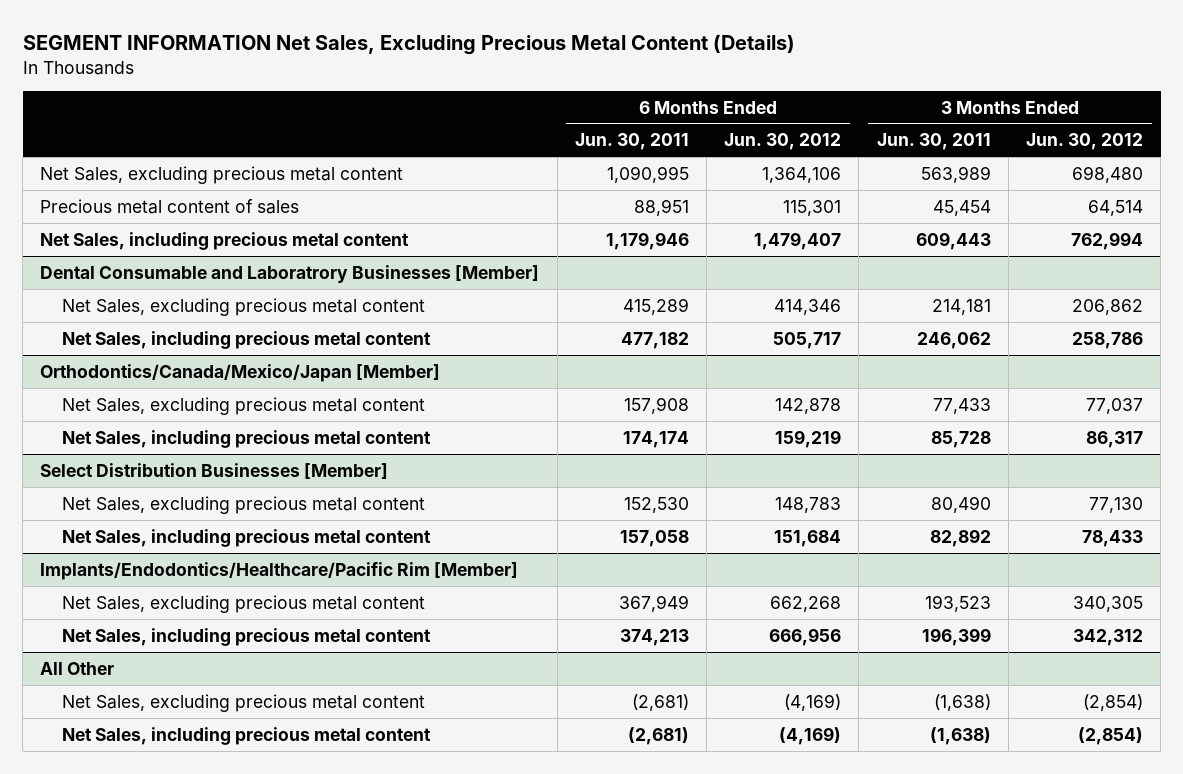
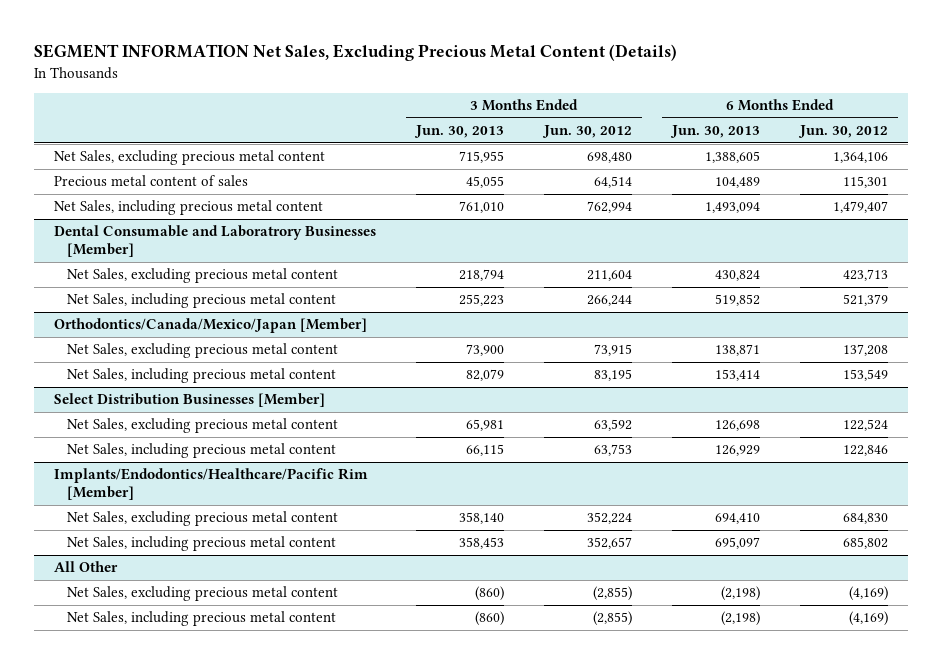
- | 6 Months Ended Jun. 30, 2011 | 6 Months Ended Jun. 30, 2012 | 3 Months Ended Jun. 30, 2011 | 3 Months Ended Jun. 30, 2012
+ | 3 Months Ended Jun. 30, 2013 | 3 Months Ended Jun. 30, 2012 | 6 Months Ended Jun. 30, 2013 | 6 Months Ended Jun. 30, 2012
@ Dental Consumable and Laboratrory Businesses [Member]
- Net Sales, excluding precious metal content | 415,289 | 414,346 | 214,181 | 206,862
- Net Sales, including precious metal content | 477,182 | 505,717 | 246,062 | 258,786
+ Net Sales, excluding precious metal content | 218,794 | 211,604 | 430,824 | 423,713
+ Net Sales, including precious metal content | 255,223 | 266,244 | 519,852 | 521,379
@ Orthodontics/Canada/Mexico/Japan [Member]
- Net Sales, excluding precious metal content | 157,908 | 142,878 | 77,433 | 77,037
- Net Sales, including precious metal content | 174,174 | 159,219 | 85,728 | 86,317
+ Net Sales, excluding precious metal content | 73,900 | 73,915 | 138,871 | 137,208
+ Net Sales, including precious metal content | 82,079 | 83,195 | 153,414 | 153,549
@ Select Distribution Businesses [Member]
- Net Sales, excluding precious metal content | 152,530 | 148,783 | 80,490 | 77,130
- Net Sales, including precious metal content | 157,058 | 151,684 | 82,892 | 78,433
+ Net Sales, excluding precious metal content | 65,981 | 63,592 | 126,698 | 122,524
+ Net Sales, including precious metal content | 66,115 | 63,753 | 126,929 | 122,846
@ Implants/Endodontics/Healthcare/Pacific Rim [Member]
- Net Sales, excluding precious metal content | 367,949 | 662,268 | 193,523 | 340,305
- Net Sales, including precious metal content | 374,213 | 666,956 | 196,399 | 342,312
+ Net Sales, excluding precious metal content | 358,140 | 352,224 | 694,410 | 684,830
+ Net Sales, including precious metal content | 358,453 | 352,657 | 695,097 | 685,802
@ All Other
- Net Sales, excluding precious metal content | (2,681) | (4,169) | (1,638) | (2,854)
- Net Sales, including precious metal content | (2,681) | (4,169) | (1,638) | (2,854)
+ Net Sales, excluding precious metal content | (860) | (2,855) | (2,198) | (4,169)
+ Net Sales, including precious metal content | (860) | (2,855) | (2,198) | (4,169)

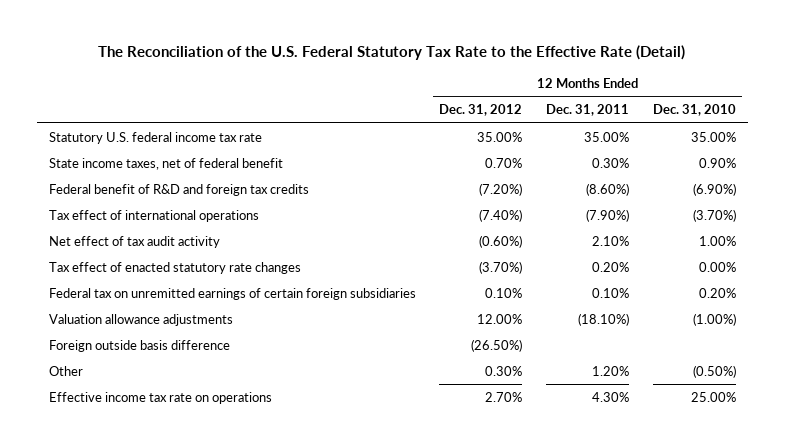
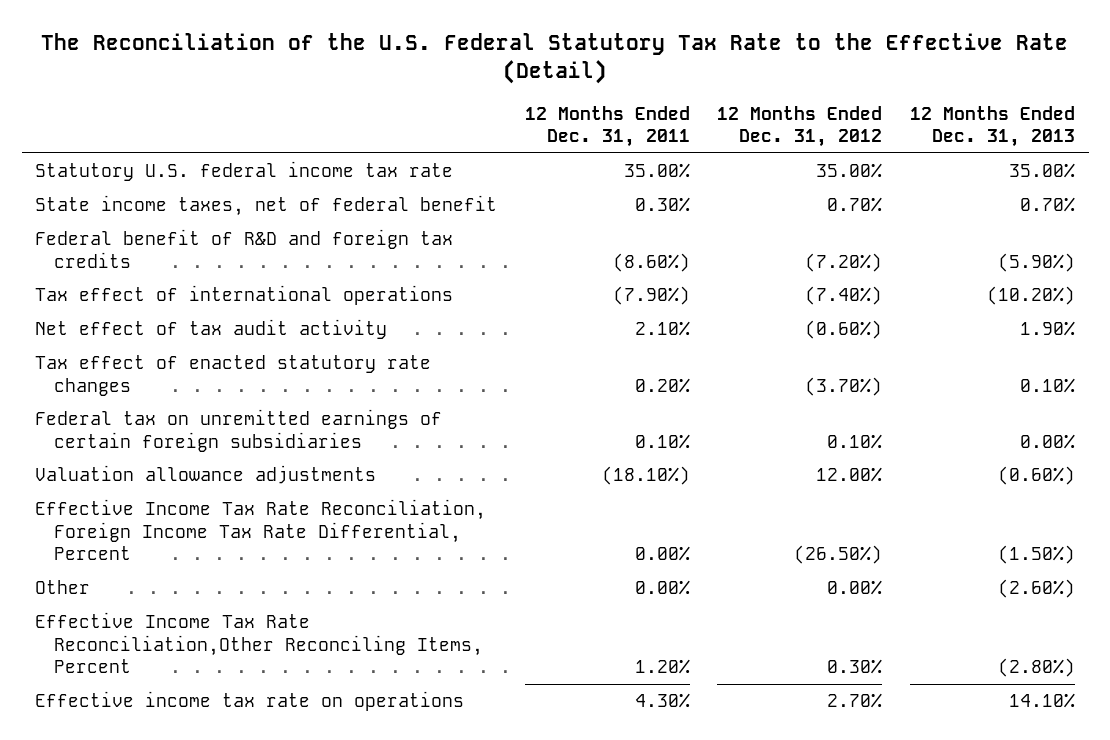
- | 12 Months Ended Dec. 31, 2012 | 12 Months Ended Dec. 31, 2011 | 12 Months Ended Dec. 31, 2010
+ | 12 Months Ended Dec. 31, 2011 | 12 Months Ended Dec. 31, 2012 | 12 Months Ended Dec. 31, 2013
- Foreign outside basis difference | (26.50%) | |
- Other | 0.30% | 1.20% | (0.50%)
+ Effective Income Tax Rate Reconciliation, Foreign Income Tax Rate Differential, Percent | 0.00% | (26.50%) | (1.50%)
+ Other | 0.00% | 0.00% | (2.60%)
+ Effective Income Tax Rate Reconciliation,Other Reconciling Items, Percent | 1.20% | 0.30% | (2.80%)

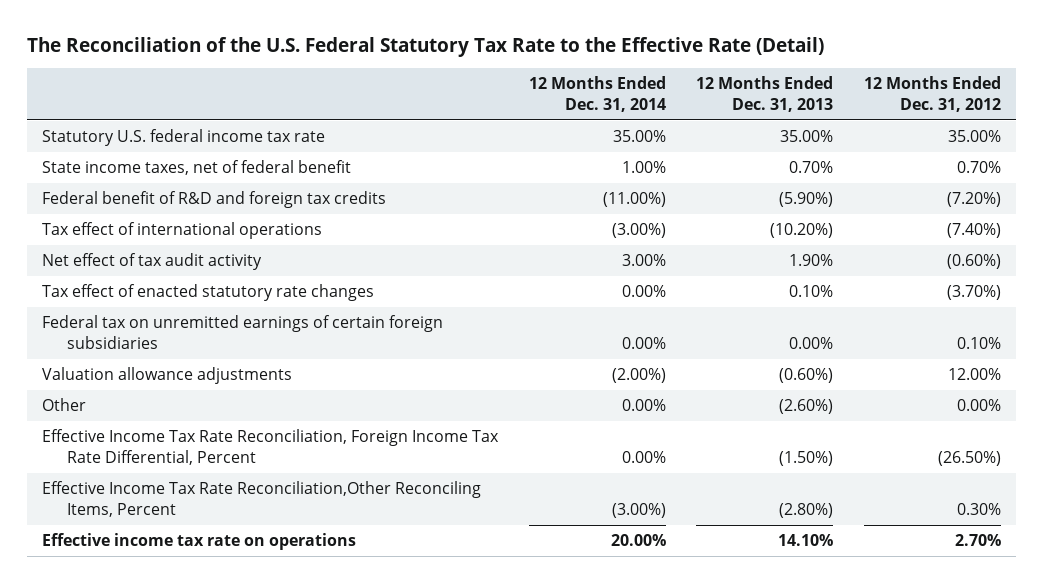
- | 12 Months Ended Dec. 31, 2011 | 12 Months Ended Dec. 31, 2012 | 12 Months Ended Dec. 31, 2013
+ | 12 Months Ended Dec. 31, 2014 | 12 Months Ended Dec. 31, 2013 | 12 Months Ended Dec. 31, 2012
moved down: Effective Income Tax Rate Reconciliation, Foreign Income Tax Rate Differential, Percent | 0.00% | (1.50%) | (26.50%)

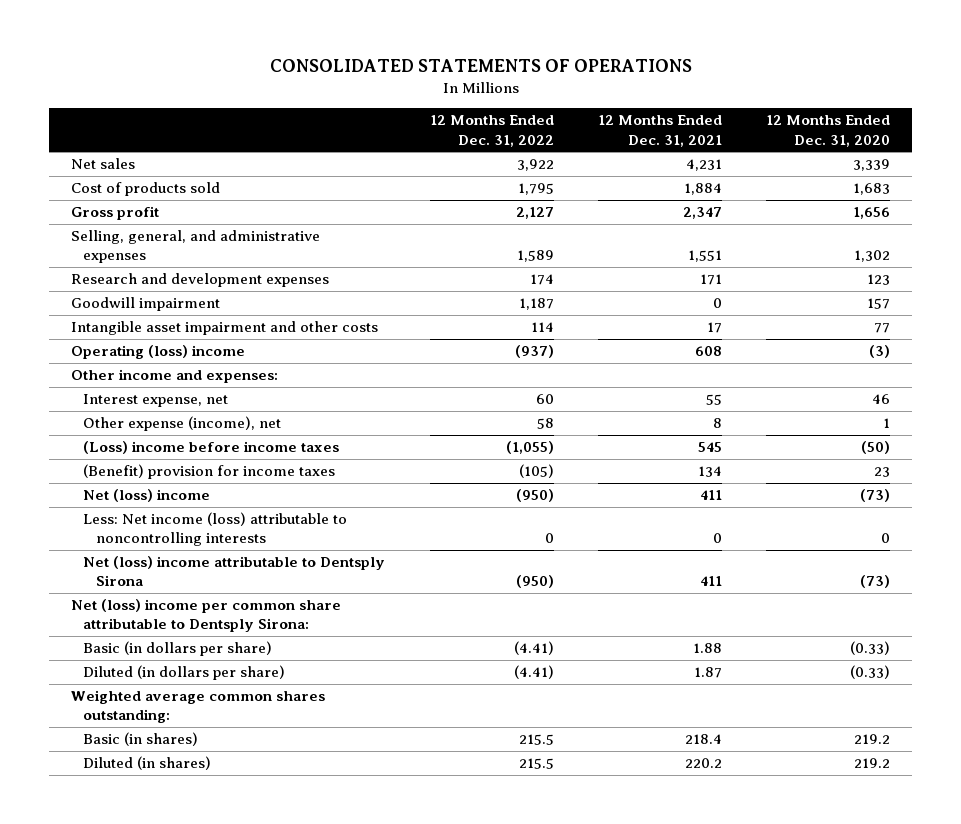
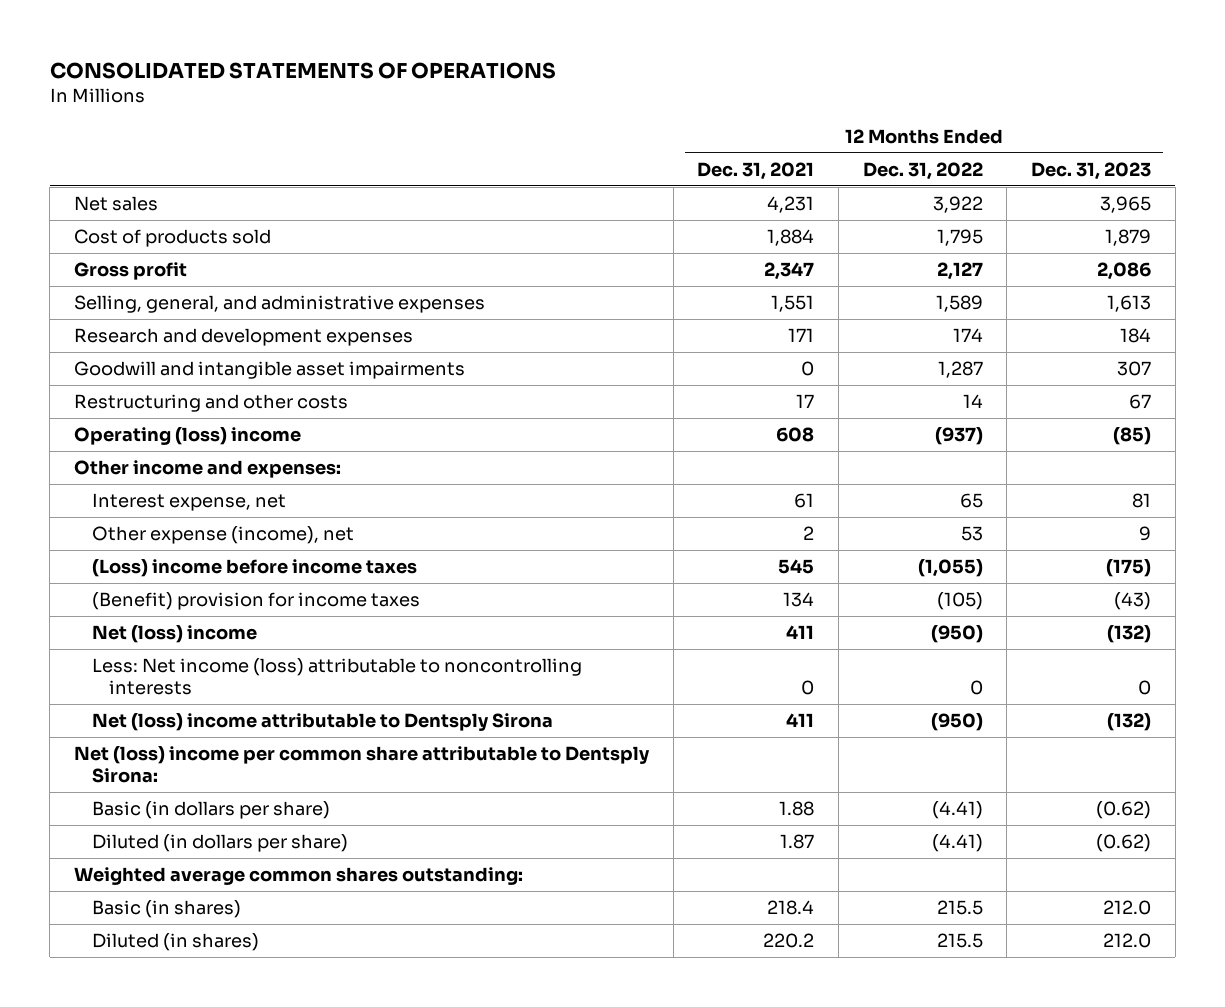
- | 12 Months Ended Dec. 31, 2022 | 12 Months Ended Dec. 31, 2021 | 12 Months Ended Dec. 31, 2020
+ | 12 Months Ended Dec. 31, 2021 | 12 Months Ended Dec. 31, 2022 | 12 Months Ended Dec. 31, 2023
- Goodwill impairment | 1,187 | 0 | 157
- Intangible asset impairment and other costs | 114 | 17 | 77
+ Goodwill and intangible asset impairments | 0 | 1,287 | 307
+ Restructuring and other costs | 17 | 14 | 67
- Interest expense, net | 60 | 55 | 46
- Other expense (income), net | 58 | 8 | 1
+ Interest expense, net | 61 | 65 | 81
+ Other expense (income), net | 2 | 53 | 9

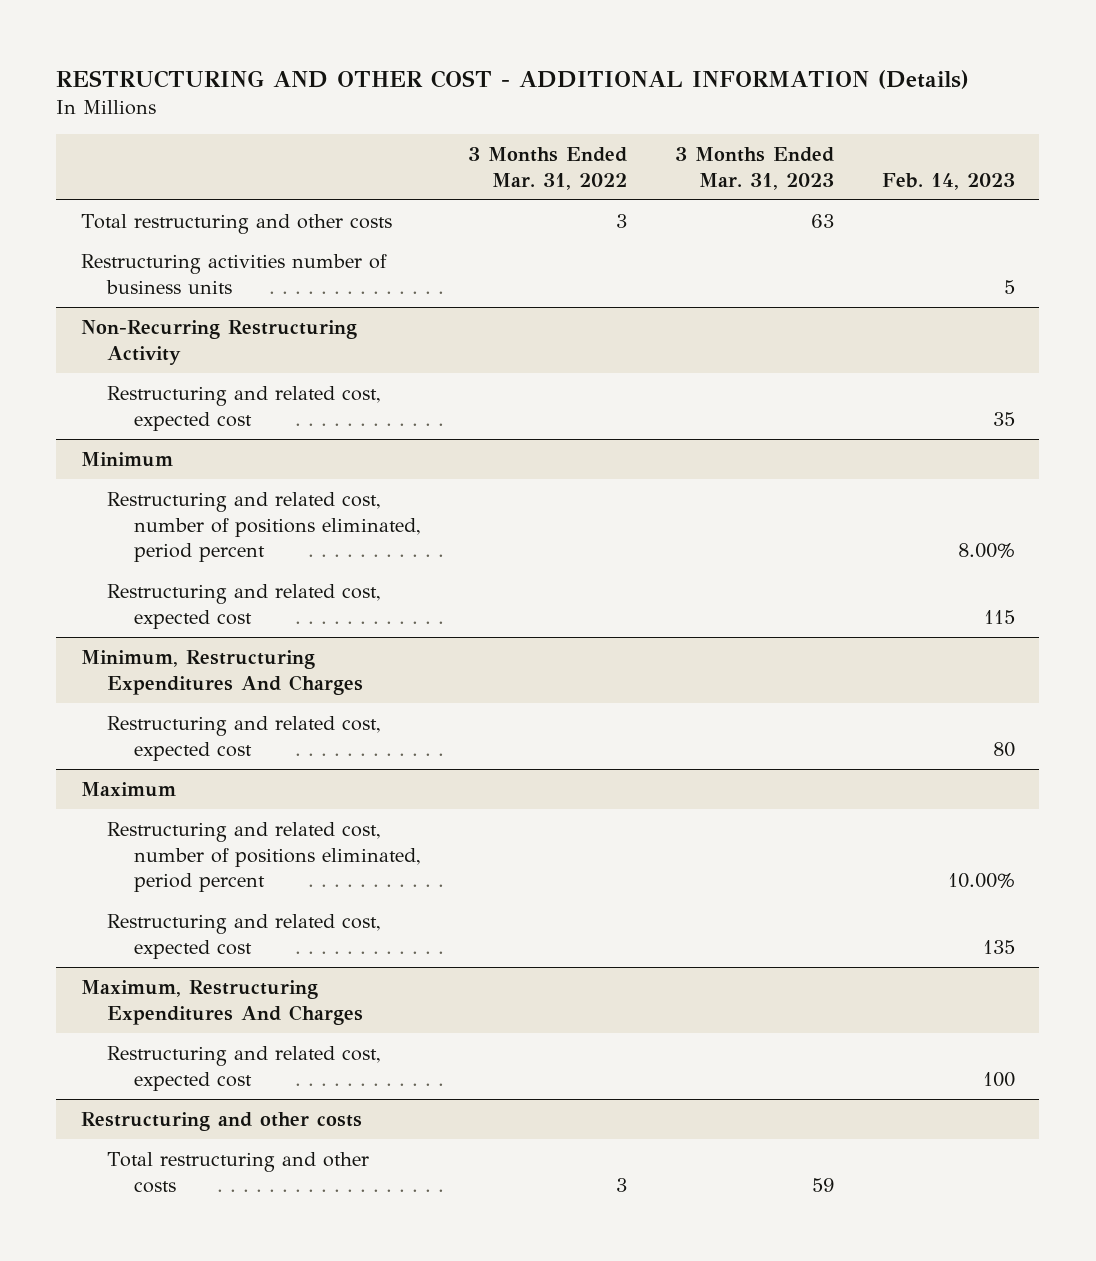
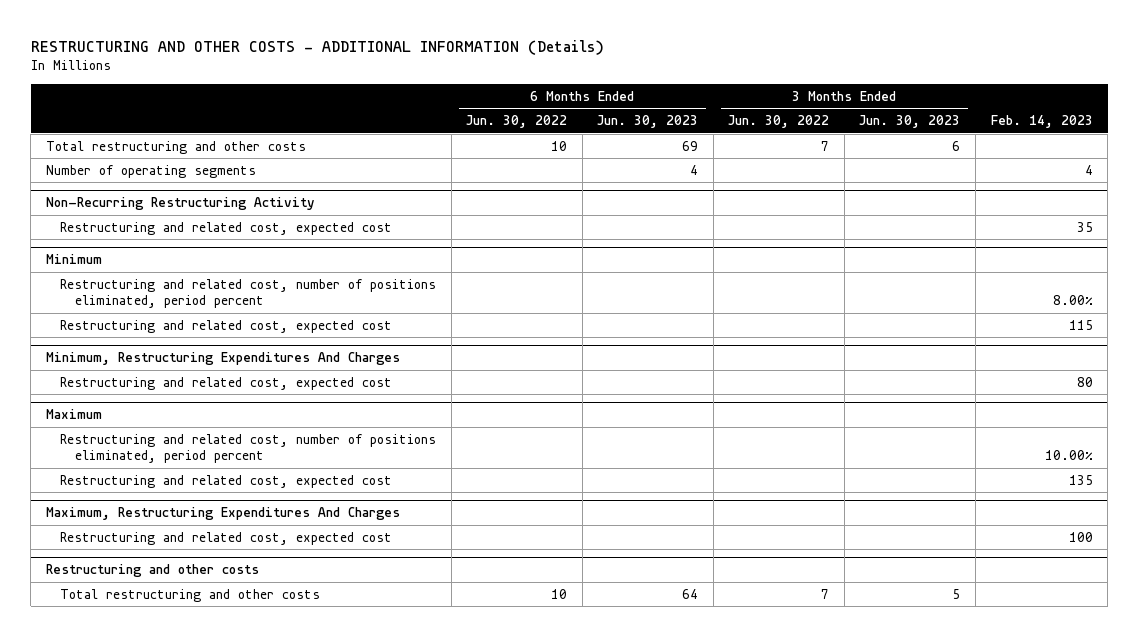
- RESTRUCTURING AND OTHER COST - ADDITIONAL INFORMATION (Details)
+ RESTRUCTURING AND OTHER COSTS - ADDITIONAL INFORMATION (Details)
- | 3 Months Ended Mar. 31, 2022 | 3 Months Ended Mar. 31, 2023 | Feb. 14, 2023
+ | 6 Months Ended Jun. 30, 2022 | 6 Months Ended Jun. 30, 2023 | 3 Months Ended Jun. 30, 2022 | 3 Months Ended Jun. 30, 2023 | Feb. 14, 2023
- Restructuring activities number of business units | | | 5
+ Number of operating segments | | 4 | | | 4

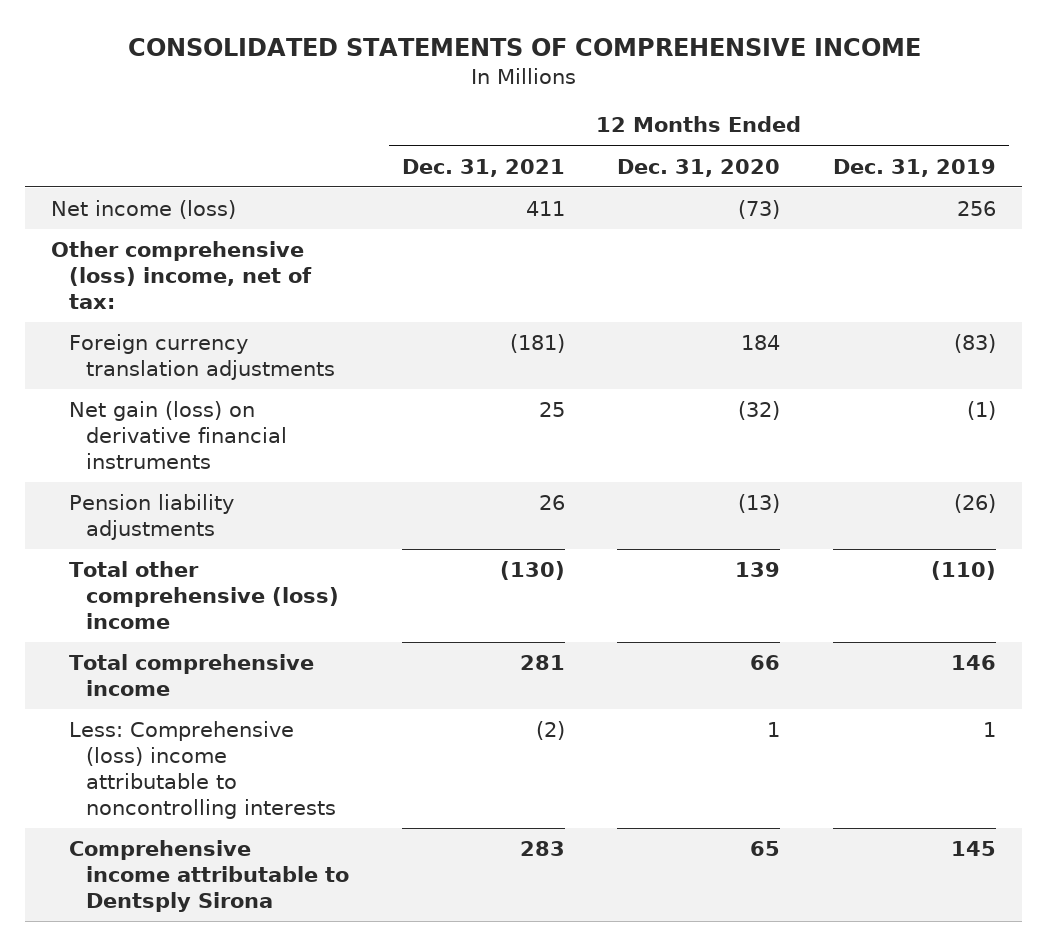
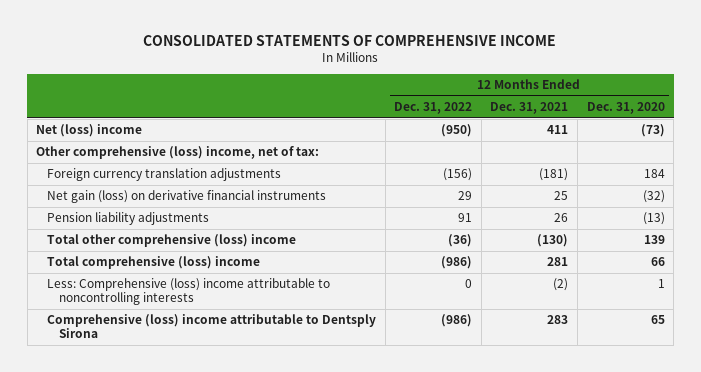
- | 12 Months Ended Dec. 31, 2021 | 12 Months Ended Dec. 31, 2020 | 12 Months Ended Dec. 31, 2019
+ | 12 Months Ended Dec. 31, 2022 | 12 Months Ended Dec. 31, 2021 | 12 Months Ended Dec. 31, 2020
- Net income (loss) | 411 | (73) | 256
+ Net (loss) income | (950) | 411 | (73)
- Total comprehensive income | 281 | 66 | 146
+ Total comprehensive (loss) income | (986) | 281 | 66
- Comprehensive income attributable to Dentsply Sirona | 283 | 65 | 145
+ Comprehensive (loss) income attributable to Dentsply Sirona | (986) | 283 | 65

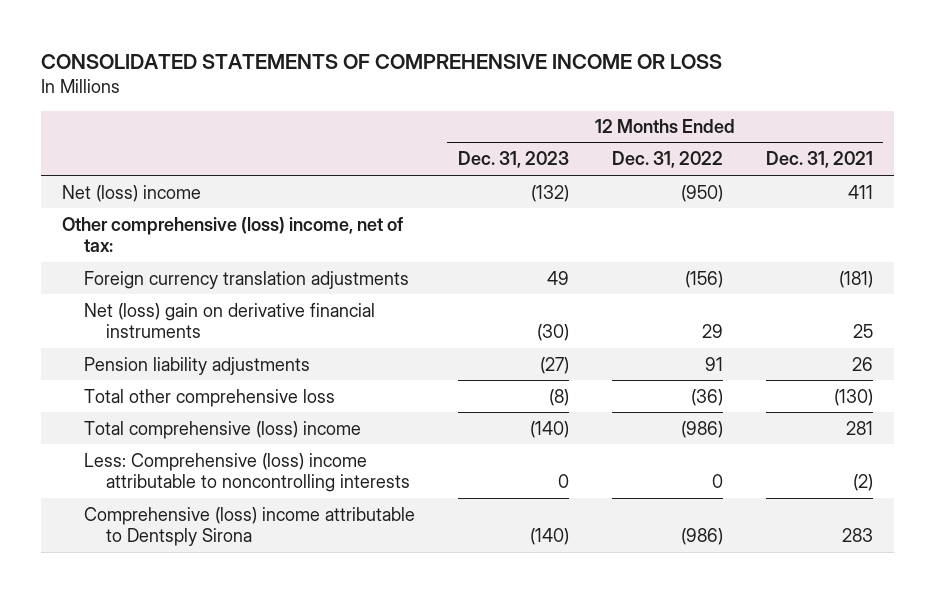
- CONSOLIDATED STATEMENTS OF COMPREHENSIVE INCOME
+ CONSOLIDATED STATEMENTS OF COMPREHENSIVE INCOME OR LOSS
- | 12 Months Ended Dec. 31, 2022 | 12 Months Ended Dec. 31, 2021 | 12 Months Ended Dec. 31, 2020
+ | 12 Months Ended Dec. 31, 2023 | 12 Months Ended Dec. 31, 2022 | 12 Months Ended Dec. 31, 2021
- Net gain (loss) on derivative financial instruments | 29 | 25 | (32)
+ Net (loss) gain on derivative financial instruments | (30) | 29 | 25
- Total other comprehensive (loss) income | (36) | (130) | 139
+ Total other comprehensive loss | (8) | (36) | (130)

